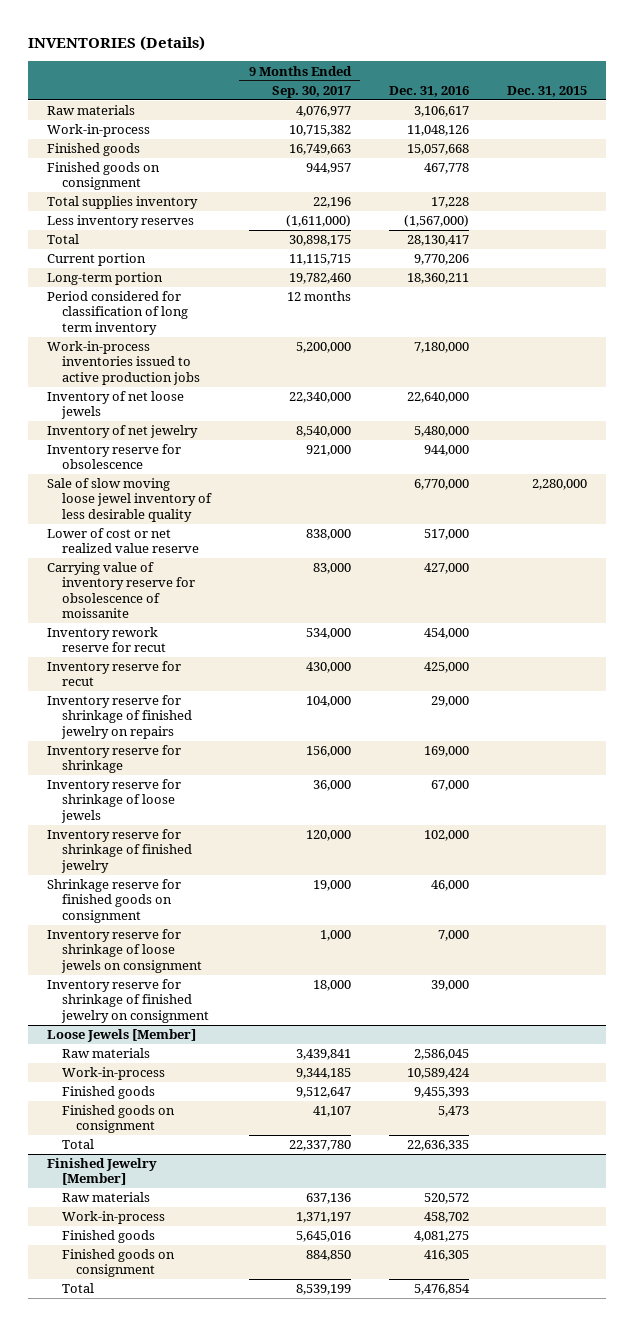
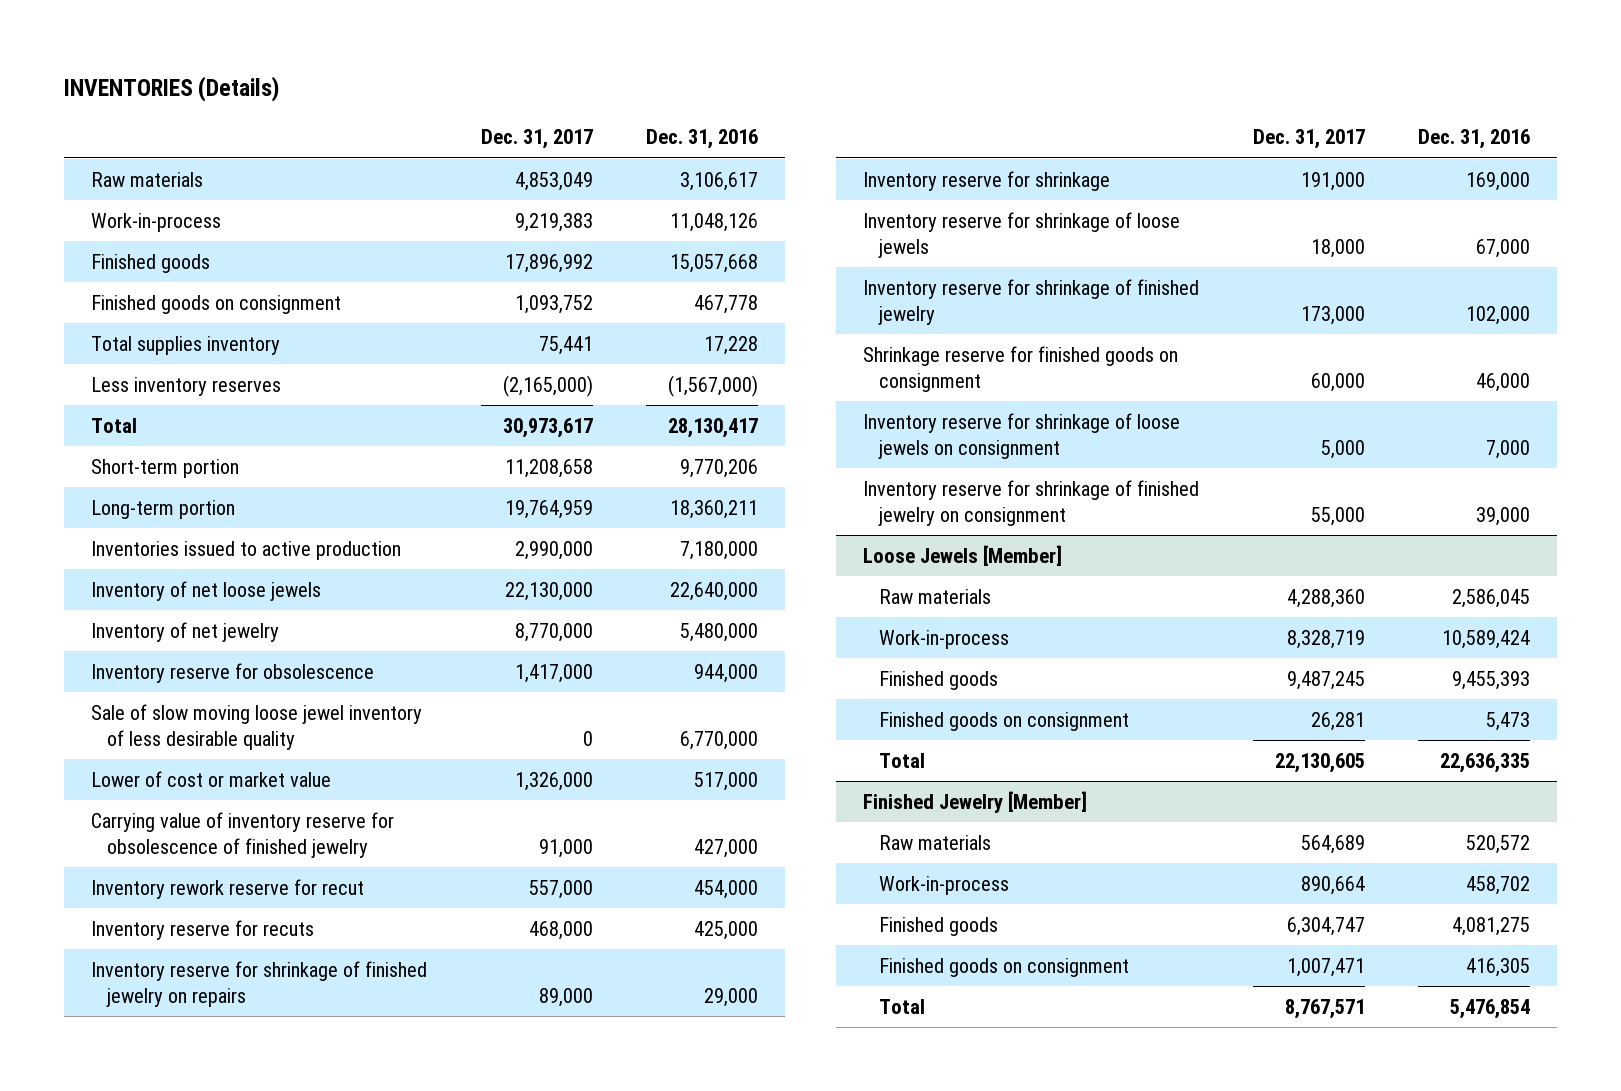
- | 9 Months Ended Sep. 30, 2017 | Dec. 31, 2016 | Dec. 31, 2015
+ | Dec. 31, 2017 | Dec. 31, 2016
- Current portion | 11,115,715 | 9,770,206 |
+ Short-term portion | 11,208,658 | 9,770,206
- Period considered for classification of long term inventory | 12 months | |
- Work-in-process inventories issued to active production jobs | 5,200,000 | 7,180,000 |
+ Inventories issued to active production | 2,990,000 | 7,180,000
- Lower of cost or net realized value reserve | 838,000 | 517,000 |
- Carrying value of inventory reserve for obsolescence of moissanite | 83,000 | 427,000 |
+ Lower of cost or market value | 1,326,000 | 517,000
+ Carrying value of inventory reserve for obsolescence of finished jewelry | 91,000 | 427,000
- Inventory reserve for recut | 430,000 | 425,000 |
+ Inventory reserve for recuts | 468,000 | 425,000

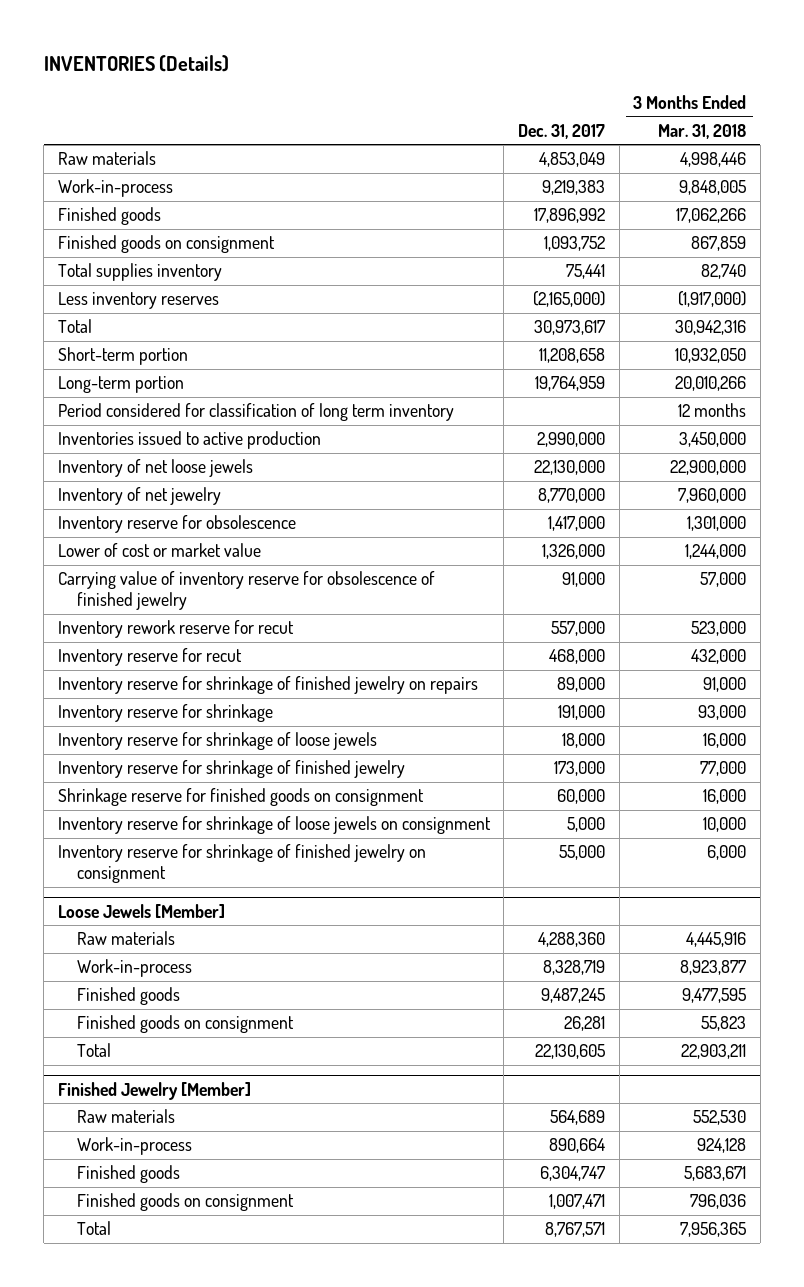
- | Dec. 31, 2017 | Dec. 31, 2016
+ | Dec. 31, 2017 | 3 Months Ended Mar. 31, 2018
+ Period considered for classification of long term inventory | | 12 months
- Sale of slow moving loose jewel inventory of less desirable quality | 0 | 6,770,000
- Inventory reserve for recuts | 468,000 | 425,000
+ Inventory reserve for recut | 468,000 | 432,000

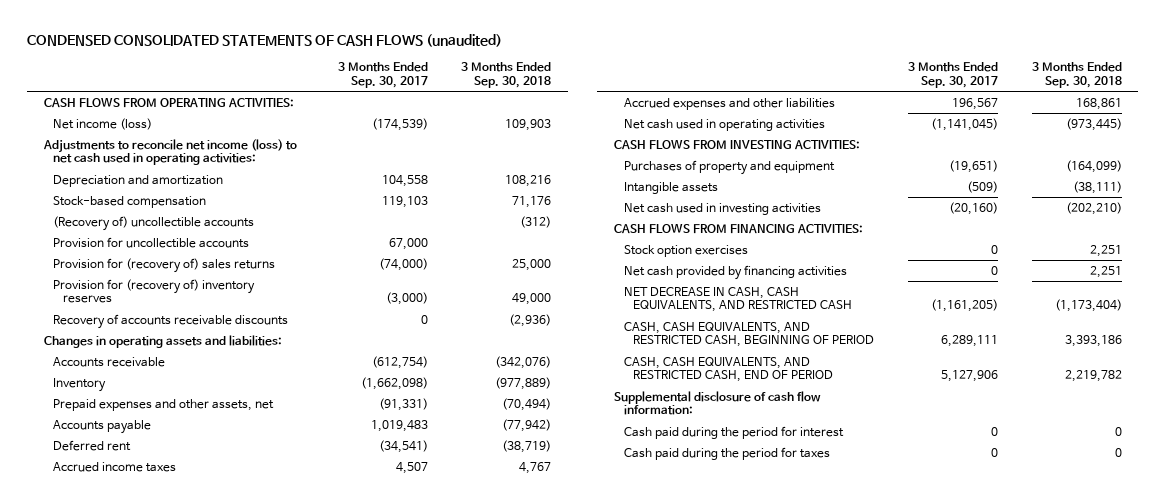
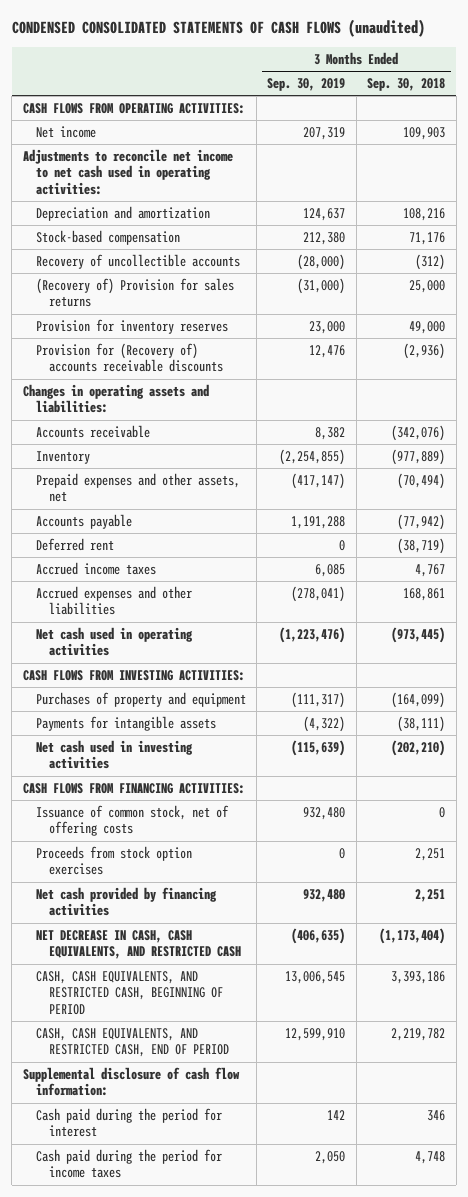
- | 3 Months Ended Sep. 30, 2017 | 3 Months Ended Sep. 30, 2018
+ | 3 Months Ended Sep. 30, 2019 | 3 Months Ended Sep. 30, 2018
- Net income (loss) | (174,539) | 109,903
- Adjustments to reconcile net income (loss) to net cash used in operating activities:
+ Net income | 207,319 | 109,903
+ Adjustments to reconcile net income to net cash used in operating activities:
- (Recovery of) uncollectible accounts | | (312)
- Provision for uncollectible accounts | 67,000 |
- Provision for (recovery of) sales returns | (74,000) | 25,000
- Provision for (recovery of) inventory reserves | (3,000) | 49,000
- Recovery of accounts receivable discounts | 0 | (2,936)
+ Recovery of uncollectible accounts | (28,000) | (312)
+ (Recovery of) Provision for sales returns | (31,000) | 25,000
+ Provision for inventory reserves | 23,000 | 49,000
+ Provision for (Recovery of) accounts receivable discounts | 12,476 | (2,936)
- Intangible assets | (509) | (38,111)
+ Payments for intangible assets | (4,322) | (38,111)
- Stock option exercises | 0 | 2,251
+ Issuance of common stock, net of offering costs | 932,480 | 0
+ Proceeds from stock option exercises | 0 | 2,251
- Cash paid during the period for interest | 0 | 0
- Cash paid during the period for taxes | 0 | 0
+ Cash paid during the period for interest | 142 | 346
+ Cash paid during the period for income taxes | 2,050 | 4,748

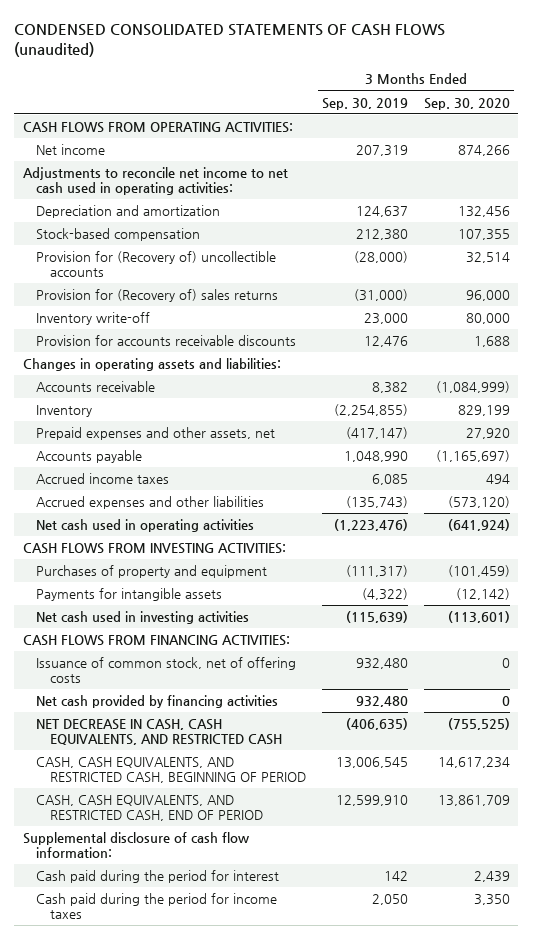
- | 3 Months Ended Sep. 30, 2019 | 3 Months Ended Sep. 30, 2018
+ | 3 Months Ended Sep. 30, 2019 | 3 Months Ended Sep. 30, 2020
- Recovery of uncollectible accounts | (28,000) | (312)
- (Recovery of) Provision for sales returns | (31,000) | 25,000
- Provision for inventory reserves | 23,000 | 49,000
- Provision for (Recovery of) accounts receivable discounts | 12,476 | (2,936)
+ Provision for (Recovery of) uncollectible accounts | (28,000) | 32,514
+ Provision for (Recovery of) sales returns | (31,000) | 96,000
+ Inventory write-off | 23,000 | 80,000
+ Provision for accounts receivable discounts | 12,476 | 1,688
- Accounts payable | 1,191,288 | (77,942)
- Deferred rent | 0 | (38,719)
+ Accounts payable | 1,048,990 | (1,165,697)
- Accrued expenses and other liabilities | (278,041) | 168,861
+ Accrued expenses and other liabilities | (135,743) | (573,120)
- Proceeds from stock option exercises | 0 | 2,251

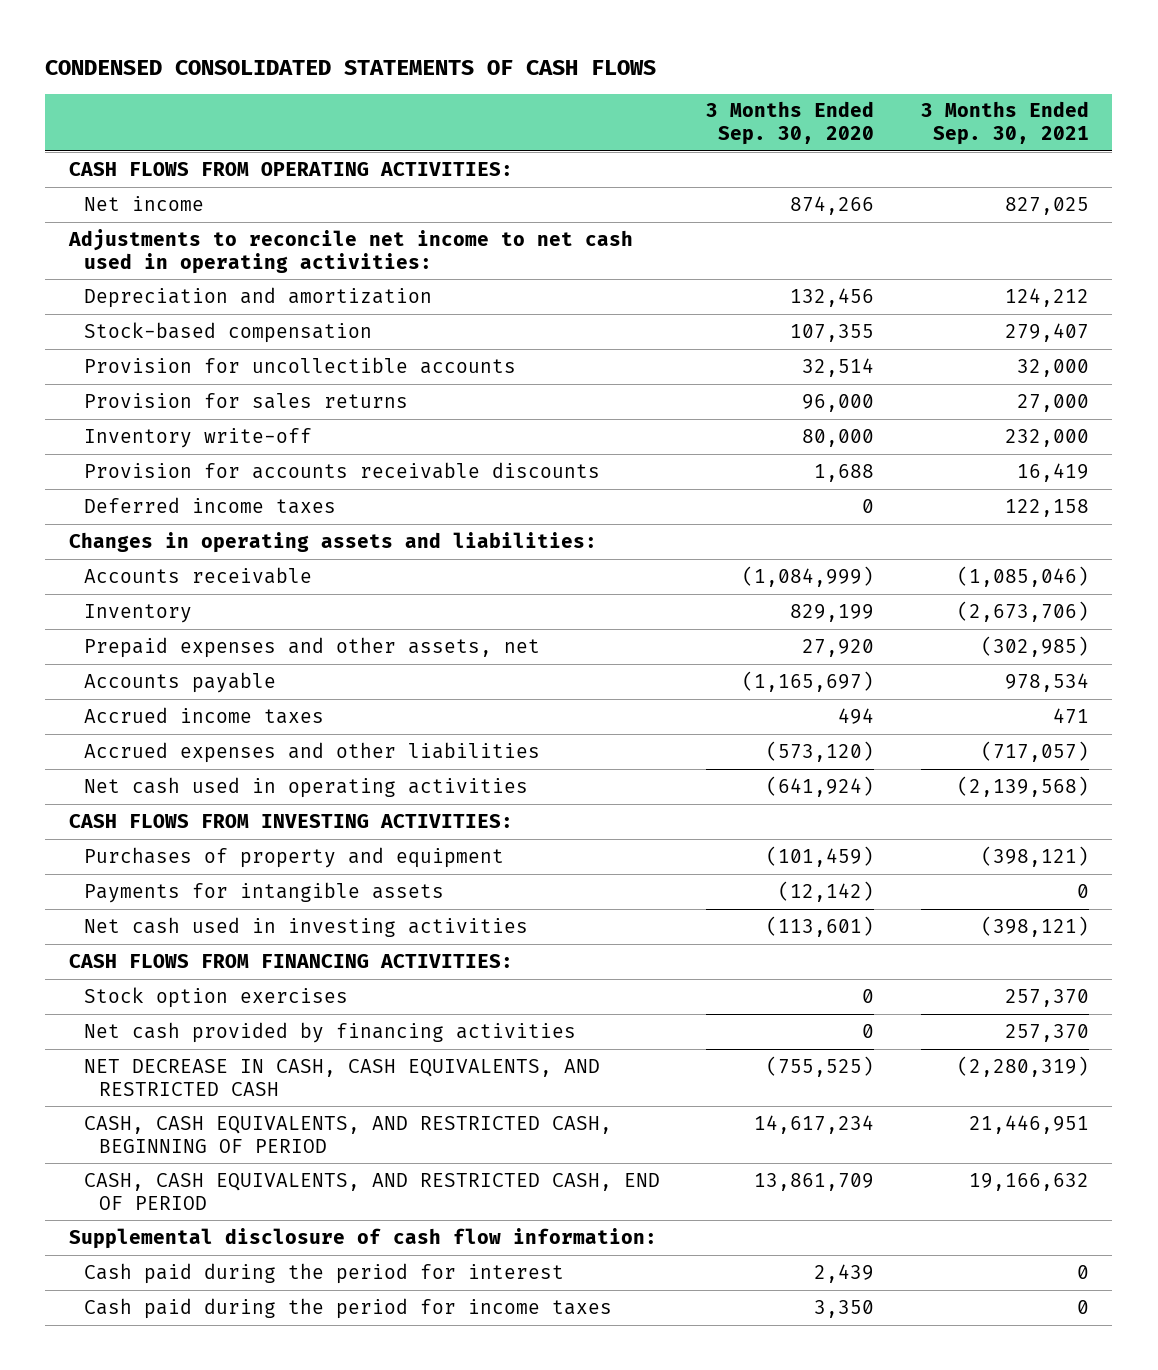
- CONDENSED CONSOLIDATED STATEMENTS OF CASH FLOWS (unaudited)
+ CONDENSED CONSOLIDATED STATEMENTS OF CASH FLOWS
- | 3 Months Ended Sep. 30, 2019 | 3 Months Ended Sep. 30, 2020
+ | 3 Months Ended Sep. 30, 2020 | 3 Months Ended Sep. 30, 2021
- Provision for (Recovery of) uncollectible accounts | (28,000) | 32,514
- Provision for (Recovery of) sales returns | (31,000) | 96,000
+ Provision for uncollectible accounts | 32,514 | 32,000
+ Provision for sales returns | 96,000 | 27,000
+ Deferred income taxes | 0 | 122,158
- Issuance of common stock, net of offering costs | 932,480 | 0
+ Stock option exercises | 0 | 257,370

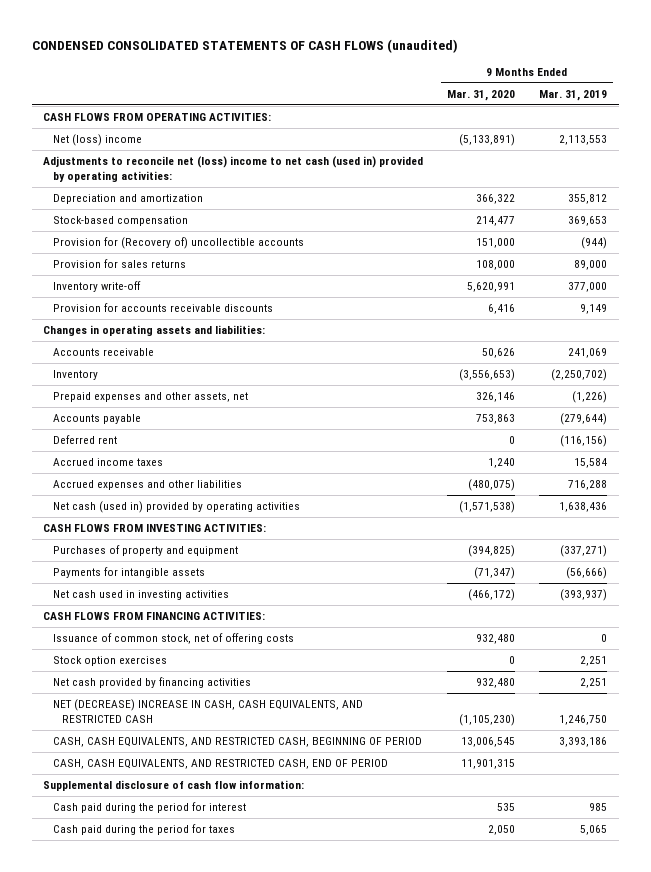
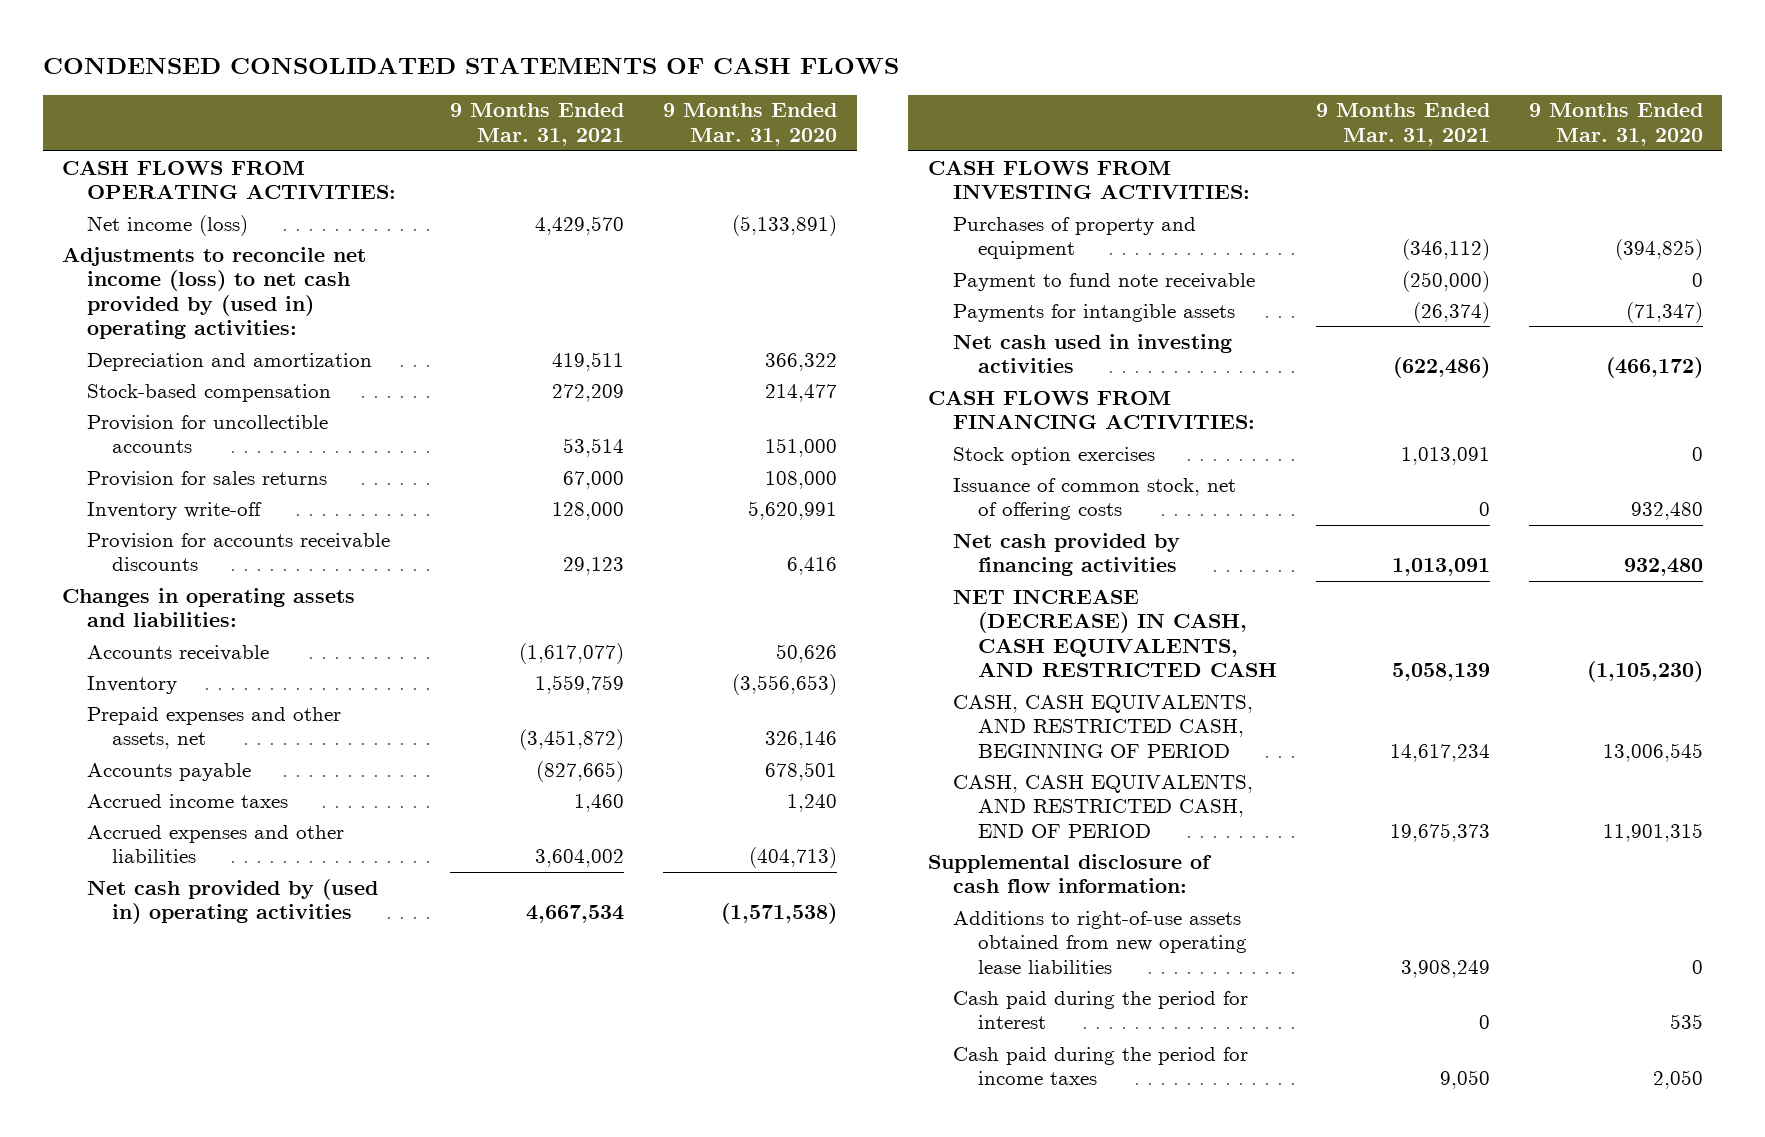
- CONDENSED CONSOLIDATED STATEMENTS OF CASH FLOWS (unaudited)
+ CONDENSED CONSOLIDATED STATEMENTS OF CASH FLOWS
- | 9 Months Ended Mar. 31, 2020 | 9 Months Ended Mar. 31, 2019
+ | 9 Months Ended Mar. 31, 2021 | 9 Months Ended Mar. 31, 2020
- Net (loss) income | (5,133,891) | 2,113,553
- Adjustments to reconcile net (loss) income to net cash (used in) provided by operating activities:
+ Net income (loss) | 4,429,570 | (5,133,891)
+ Adjustments to reconcile net income (loss) to net cash provided by (used in) operating activities:
- Provision for (Recovery of) uncollectible accounts | 151,000 | (944)
+ Provision for uncollectible accounts | 53,514 | 151,000
- Accounts payable | 753,863 | (279,644)
- Deferred rent | 0 | (116,156)
+ Accounts payable | (827,665) | 678,501
- Accrued expenses and other liabilities | (480,075) | 716,288
- Net cash (used in) provided by operating activities | (1,571,538) | 1,638,436
+ Accrued expenses and other liabilities | 3,604,002 | (404,713)
+ Net cash provided by (used in) operating activities | 4,667,534 | (1,571,538)
+ Payment to fund note receivable | (250,000) | 0
moved down: Issuance of common stock, net of offering costs | 0 | 932,480
- NET (DECREASE) INCREASE IN CASH, CASH EQUIVALENTS, AND RESTRICTED CASH | (1,105,230) | 1,246,750
+ NET INCREASE (DECREASE) IN CASH, CASH EQUIVALENTS, AND RESTRICTED CASH | 5,058,139 | (1,105,230)
+ Additions to right-of-use assets obtained from new operating lease liabilities | 3,908,249 | 0
- Cash paid during the period for taxes | 2,050 | 5,065
+ Cash paid during the period for income taxes | 9,050 | 2,050

